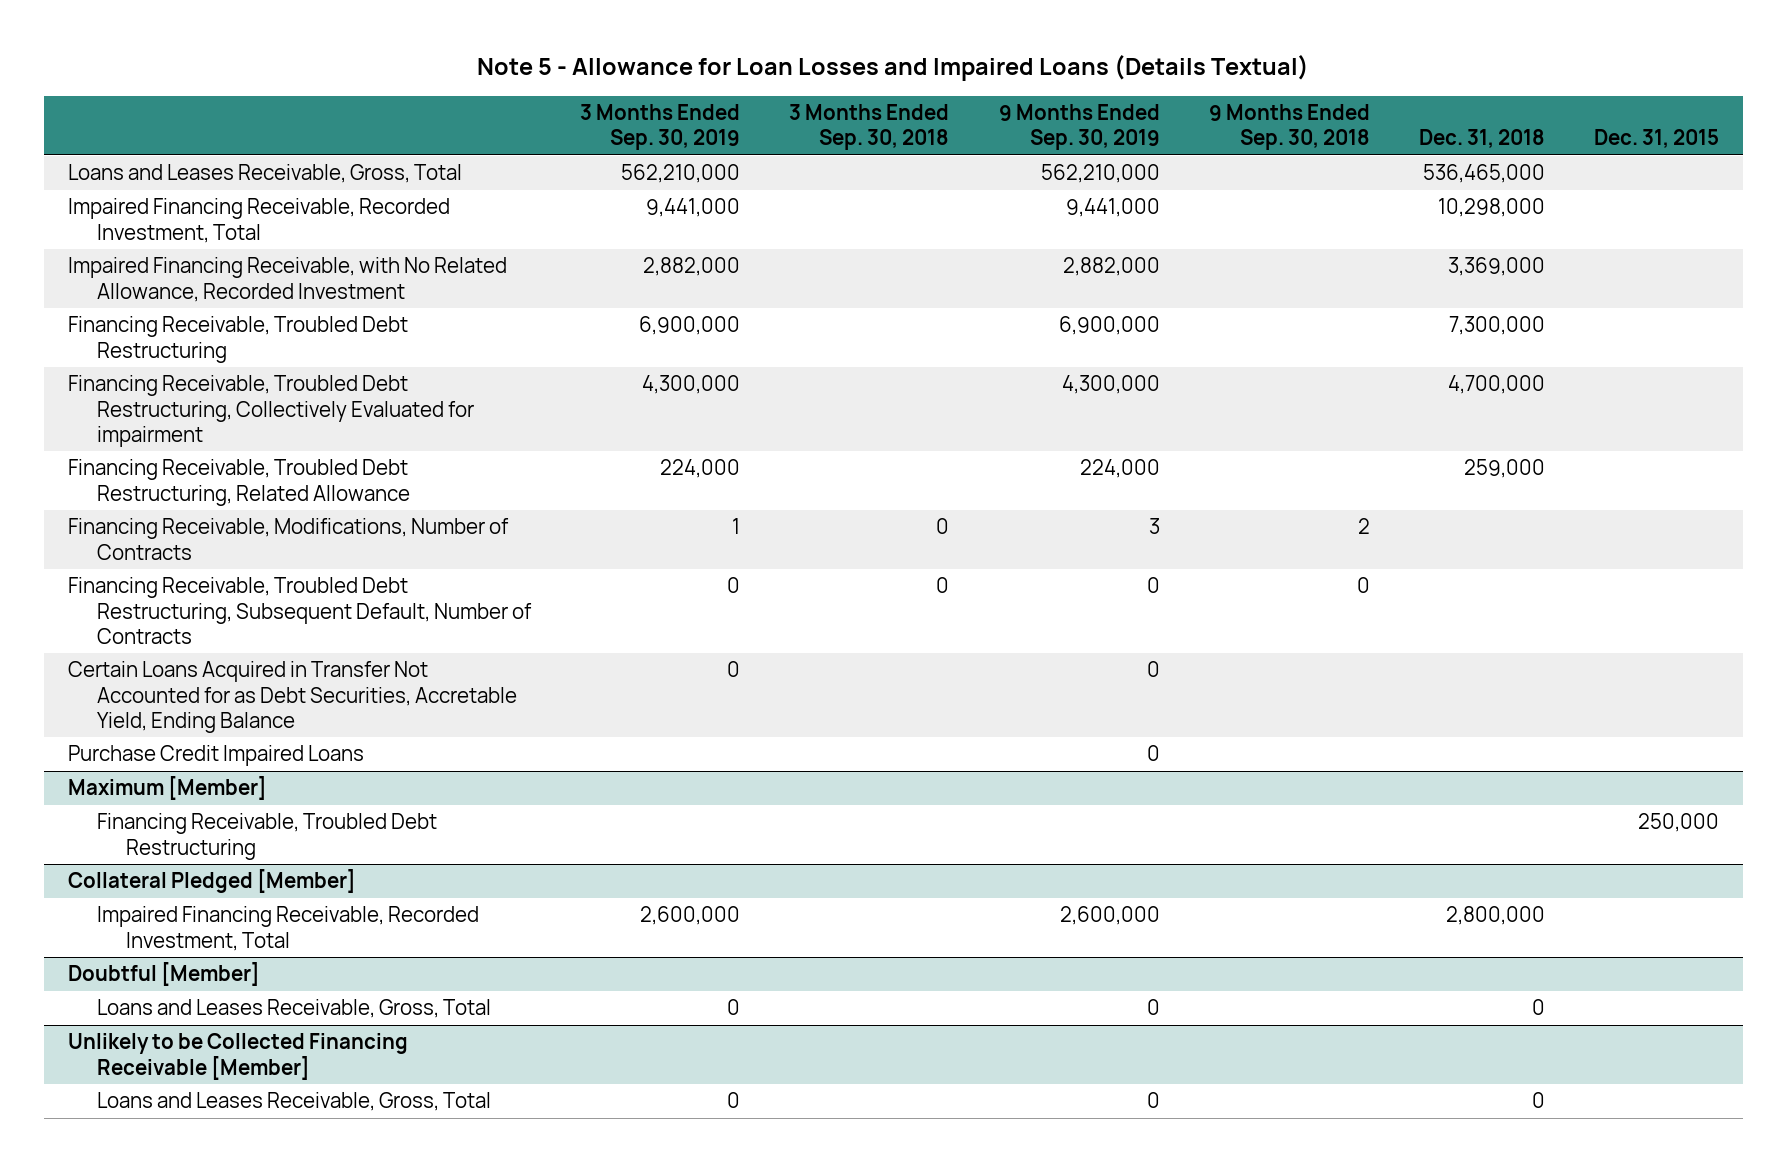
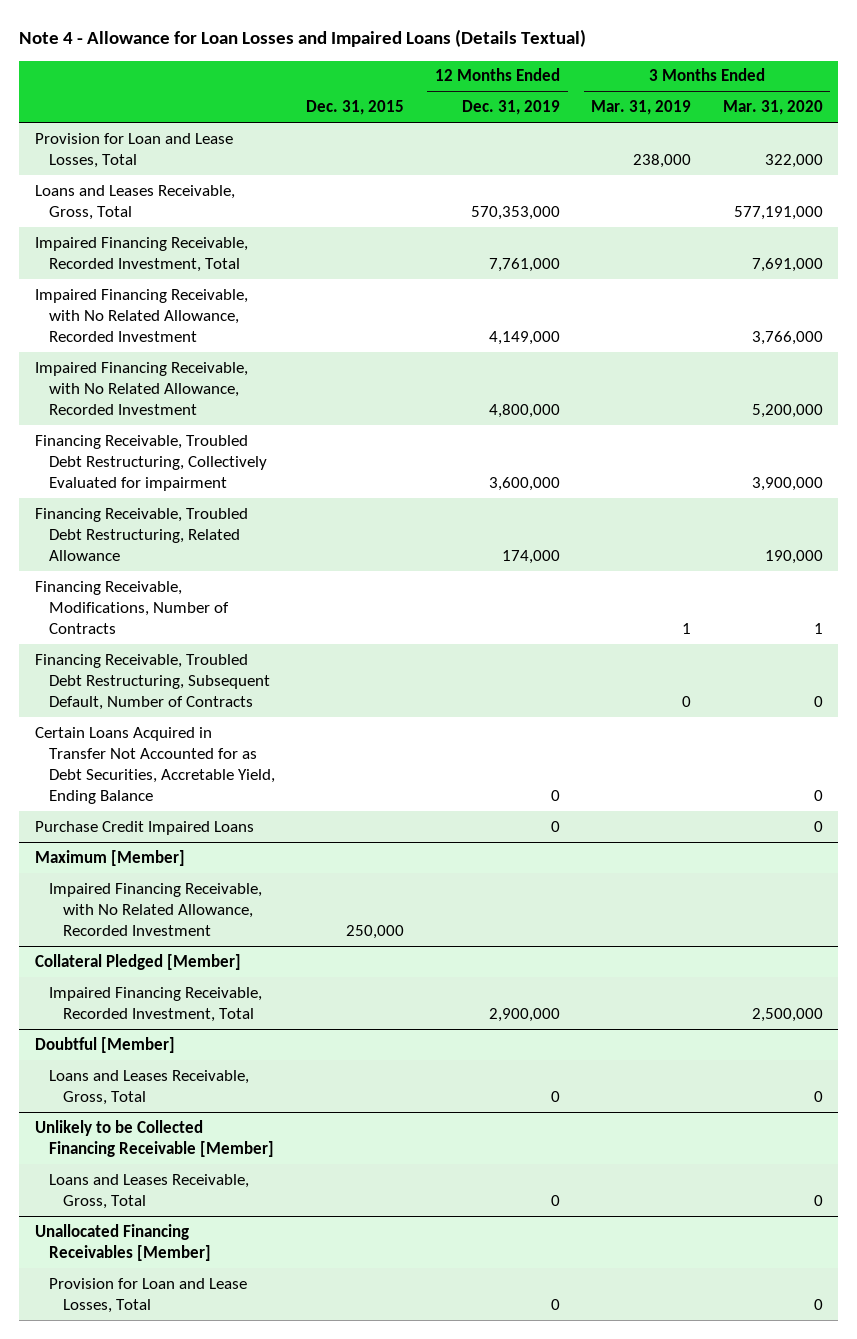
- Note 5 - Allowance for Loan Losses and Impaired Loans (Details Textual)
+ Note 4 - Allowance for Loan Losses and Impaired Loans (Details Textual)
- | 3 Months Ended Sep. 30, 2019 | 3 Months Ended Sep. 30, 2018 | 9 Months Ended Sep. 30, 2019 | 9 Months Ended Sep. 30, 2018 | Dec. 31, 2018 | Dec. 31, 2015
+ | Dec. 31, 2015 | 12 Months Ended Dec. 31, 2019 | 3 Months Ended Mar. 31, 2019 | 3 Months Ended Mar. 31, 2020
+ Provision for Loan and Lease Losses, Total | | | 238,000 | 322,000
- Financing Receivable, Troubled Debt Restructuring | 6,900,000 | | 6,900,000 | | 7,300,000 |
+ Impaired Financing Receivable, with No Related Allowance, Recorded Investment | | 4,800,000 | | 5,200,000
@ Maximum [Member]
- Financing Receivable, Troubled Debt Restructuring | | | | | | 250,000
+ Impaired Financing Receivable, with No Related Allowance, Recorded Investment | 250,000 | | |
+ Unallocated Financing Receivables [Member]
+ Provision for Loan and Lease Losses, Total | | 0 | | 0

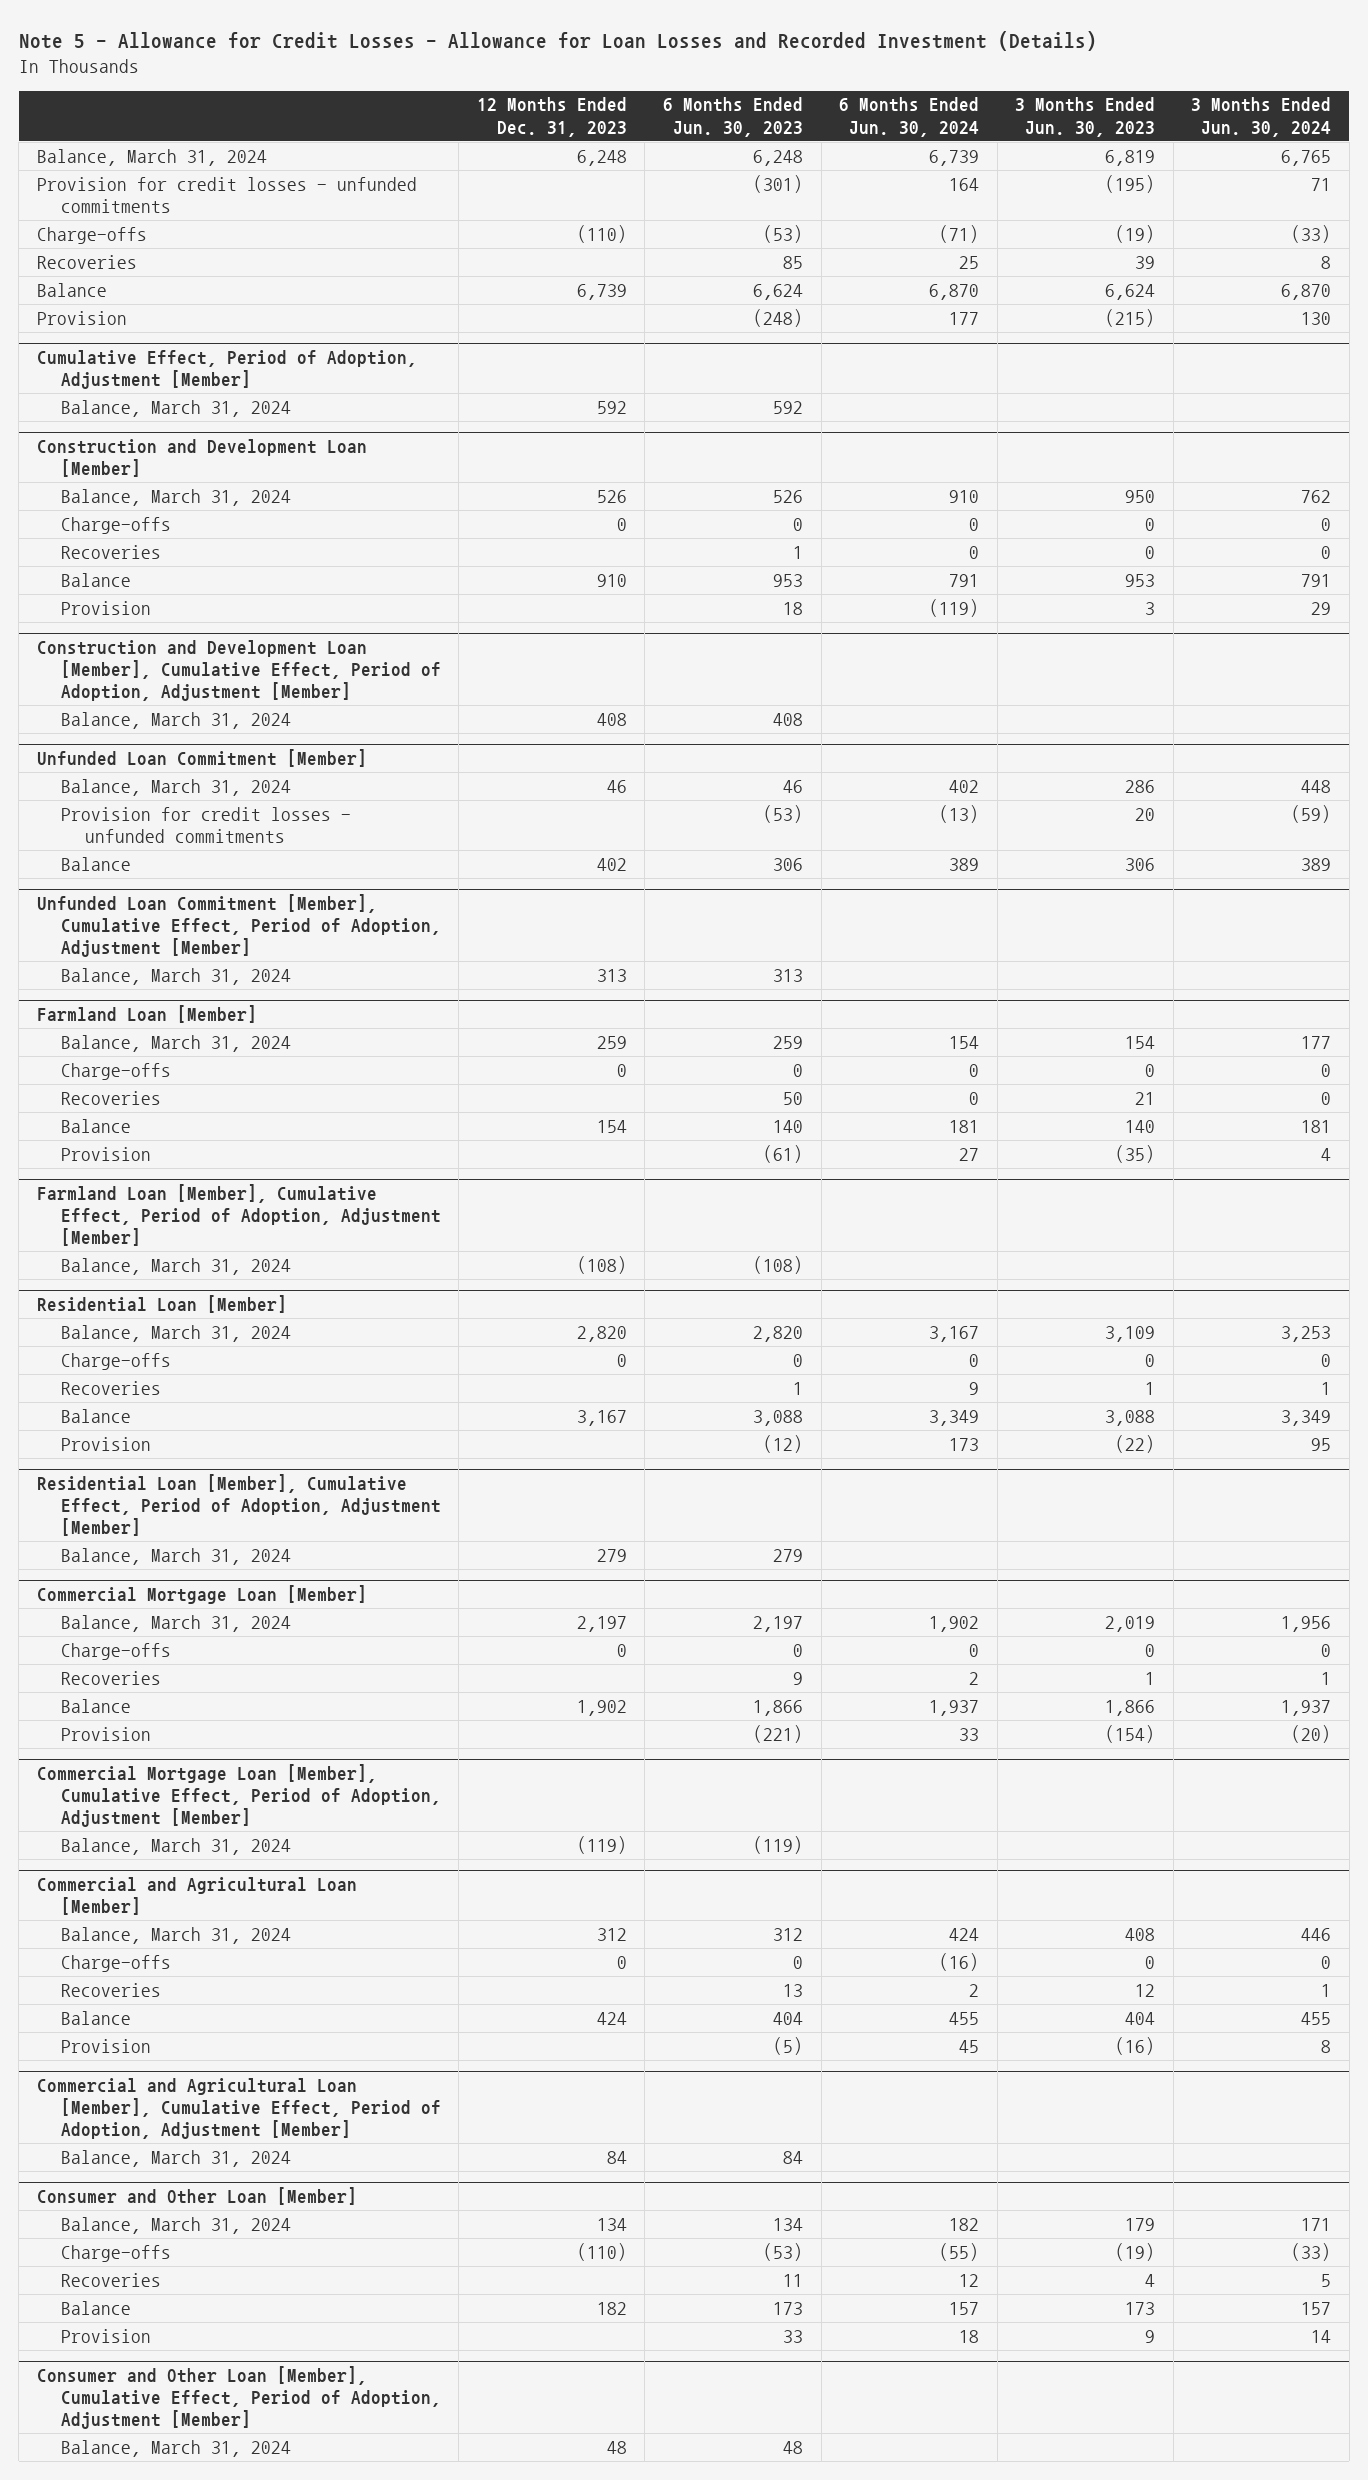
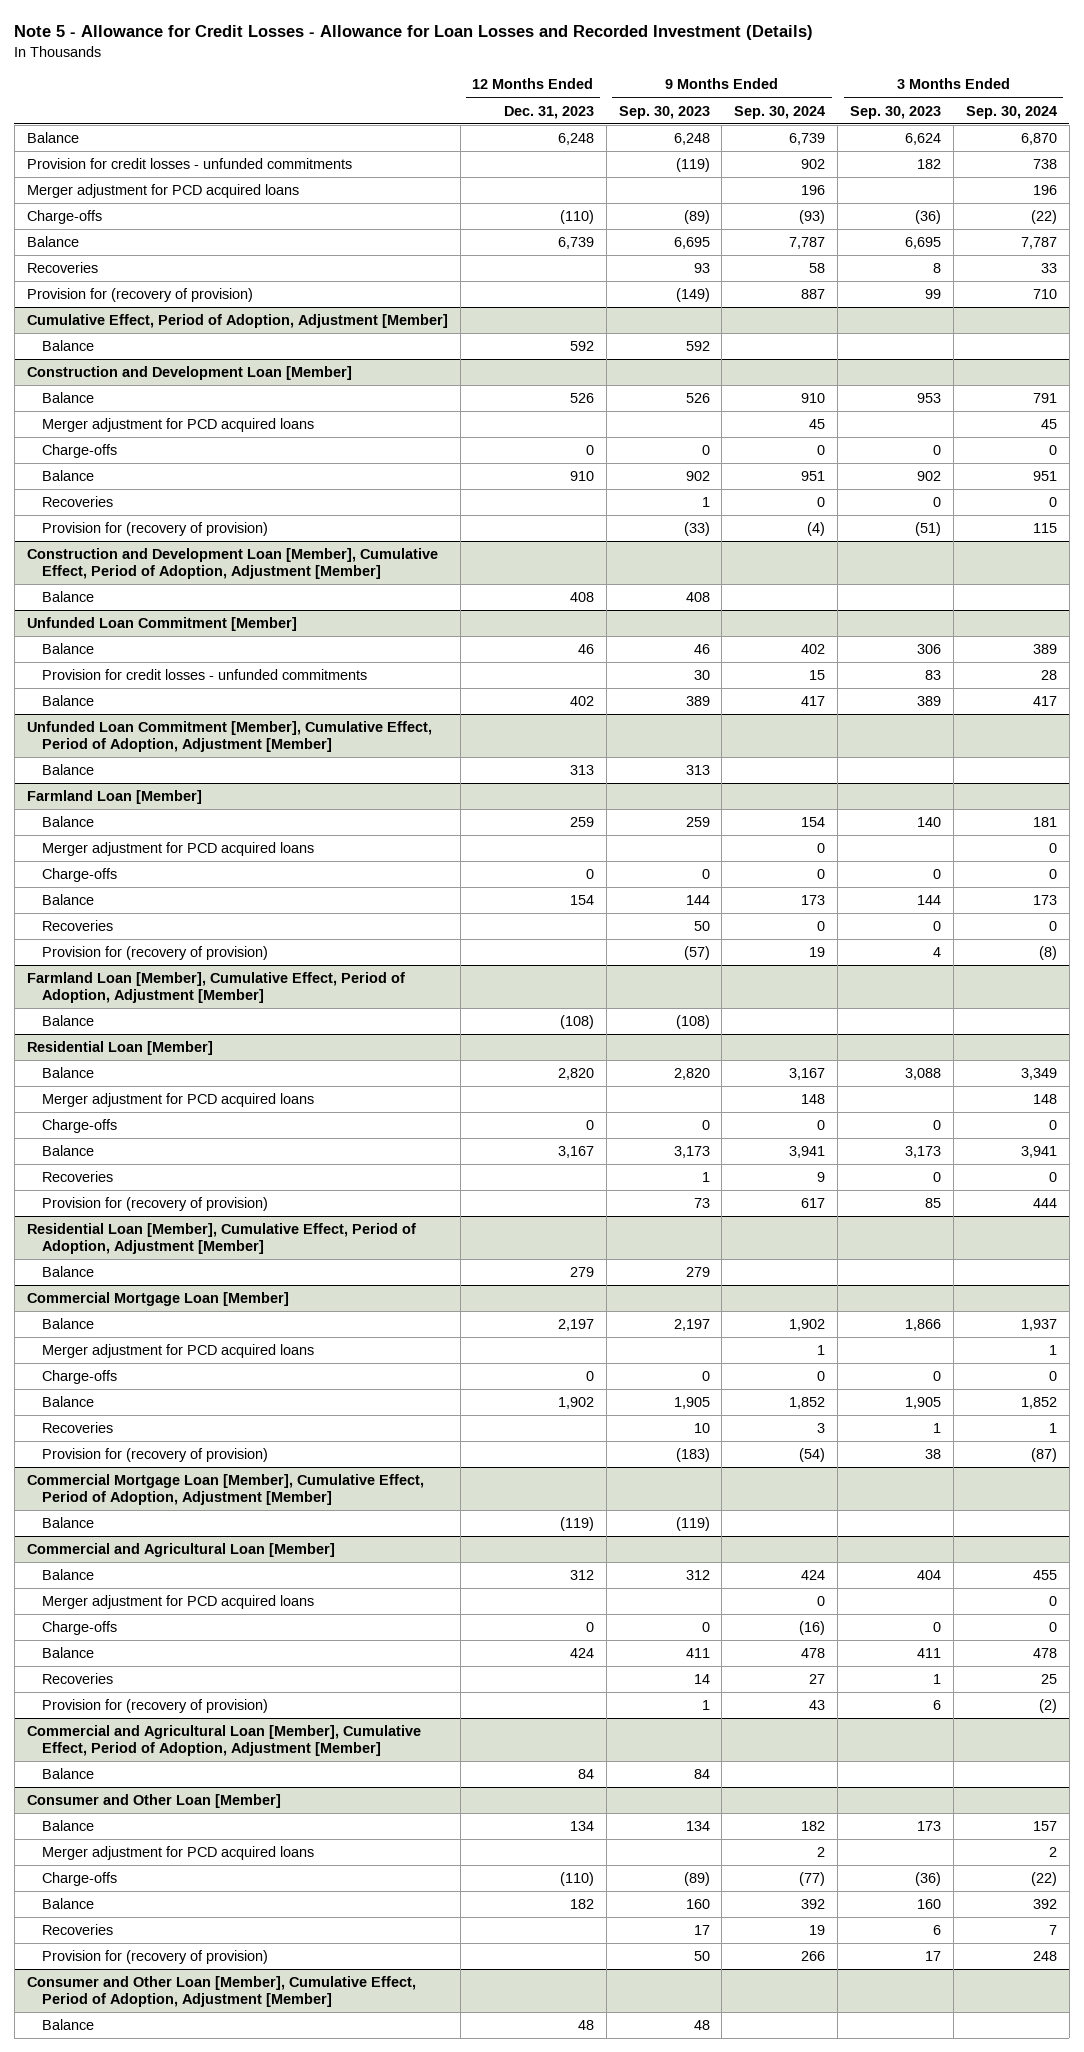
- | 12 Months Ended Dec. 31, 2023 | 6 Months Ended Jun. 30, 2023 | 6 Months Ended Jun. 30, 2024 | 3 Months Ended Jun. 30, 2023 | 3 Months Ended Jun. 30, 2024
+ | 12 Months Ended Dec. 31, 2023 | 9 Months Ended Sep. 30, 2023 | 9 Months Ended Sep. 30, 2024 | 3 Months Ended Sep. 30, 2023 | 3 Months Ended Sep. 30, 2024
- Balance, March 31, 2024 | 6,248 | 6,248 | 6,739 | 6,819 | 6,765
+ Balance | 6,248 | 6,248 | 6,739 | 6,624 | 6,870
+ Merger adjustment for PCD acquired loans | | | 196 | | 196
- Provision | | (248) | 177 | (215) | 130
moved down: Recoveries | | 93 | 58 | 8 | 33
+ Provision for (recovery of provision) | | (149) | 887 | 99 | 710
@ Cumulative Effect, Period of Adoption, Adjustment [Member]
- Balance, March 31, 2024 | 592 | 592 | | |
+ Balance | 592 | 592 | | |
@ Construction and Development Loan [Member]
- Balance, March 31, 2024 | 526 | 526 | 910 | 950 | 762
+ Balance | 526 | 526 | 910 | 953 | 791
+ Merger adjustment for PCD acquired loans | | | 45 | | 45
- Provision | | 18 | (119) | 3 | 29
moved down: Recoveries | | 1 | 0 | 0 | 0
+ Provision for (recovery of provision) | | (33) | (4) | (51) | 115
@ Construction and Development Loan [Member], Cumulative Effect, Period of Adoption, Adjustment [Member]
- Balance, March 31, 2024 | 408 | 408 | | |
+ Balance | 408 | 408 | | |
@ Unfunded Loan Commitment [Member]
- Balance, March 31, 2024 | 46 | 46 | 402 | 286 | 448
+ Balance | 46 | 46 | 402 | 306 | 389
@ Unfunded Loan Commitment [Member], Cumulative Effect, Period of Adoption, Adjustment [Member]
- Balance, March 31, 2024 | 313 | 313 | | |
+ Balance | 313 | 313 | | |
@ Farmland Loan [Member]
- Balance, March 31, 2024 | 259 | 259 | 154 | 154 | 177
+ Balance | 259 | 259 | 154 | 140 | 181
+ Merger adjustment for PCD acquired loans | | | 0 | | 0
- Provision | | (61) | 27 | (35) | 4
moved down: Recoveries | | 50 | 0 | 0 | 0
+ Provision for (recovery of provision) | | (57) | 19 | 4 | (8)
@ Farmland Loan [Member], Cumulative Effect, Period of Adoption, Adjustment [Member]
- Balance, March 31, 2024 | (108) | (108) | | |
+ Balance | (108) | (108) | | |
@ Residential Loan [Member]
- Balance, March 31, 2024 | 2,820 | 2,820 | 3,167 | 3,109 | 3,253
+ Balance | 2,820 | 2,820 | 3,167 | 3,088 | 3,349
+ Merger adjustment for PCD acquired loans | | | 148 | | 148
- Provision | | (12) | 173 | (22) | 95
moved down: Recoveries | | 1 | 9 | 0 | 0
+ Provision for (recovery of provision) | | 73 | 617 | 85 | 444
@ Residential Loan [Member], Cumulative Effect, Period of Adoption, Adjustment [Member]
- Balance, March 31, 2024 | 279 | 279 | | |
+ Balance | 279 | 279 | | |
@ Commercial Mortgage Loan [Member]
- Balance, March 31, 2024 | 2,197 | 2,197 | 1,902 | 2,019 | 1,956
+ Balance | 2,197 | 2,197 | 1,902 | 1,866 | 1,937
+ Merger adjustment for PCD acquired loans | | | 1 | | 1
- Provision | | (221) | 33 | (154) | (20)
moved down: Recoveries | | 10 | 3 | 1 | 1
+ Provision for (recovery of provision) | | (183) | (54) | 38 | (87)
@ Commercial Mortgage Loan [Member], Cumulative Effect, Period of Adoption, Adjustment [Member]
- Balance, March 31, 2024 | (119) | (119) | | |
+ Balance | (119) | (119) | | |
@ Commercial and Agricultural Loan [Member]
- Balance, March 31, 2024 | 312 | 312 | 424 | 408 | 446
+ Balance | 312 | 312 | 424 | 404 | 455
+ Merger adjustment for PCD acquired loans | | | 0 | | 0
- Provision | | (5) | 45 | (16) | 8
moved down: Recoveries | | 14 | 27 | 1 | 25
+ Provision for (recovery of provision) | | 1 | 43 | 6 | (2)
@ Commercial and Agricultural Loan [Member], Cumulative Effect, Period of Adoption, Adjustment [Member]
- Balance, March 31, 2024 | 84 | 84 | | |
+ Balance | 84 | 84 | | |
@ Consumer and Other Loan [Member]
- Balance, March 31, 2024 | 134 | 134 | 182 | 179 | 171
+ Balance | 134 | 134 | 182 | 173 | 157
+ Merger adjustment for PCD acquired loans | | | 2 | | 2
- Provision | | 33 | 18 | 9 | 14
moved down: Recoveries | | 17 | 19 | 6 | 7
+ Provision for (recovery of provision) | | 50 | 266 | 17 | 248
@ Consumer and Other Loan [Member], Cumulative Effect, Period of Adoption, Adjustment [Member]
- Balance, March 31, 2024 | 48 | 48 | | |
+ Balance | 48 | 48 | | |

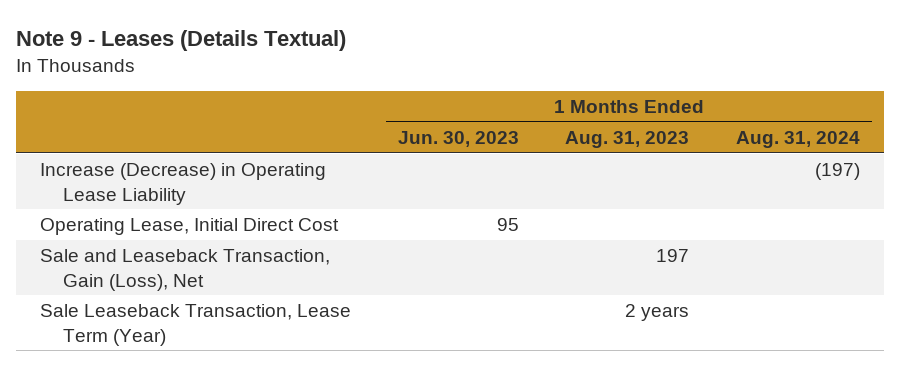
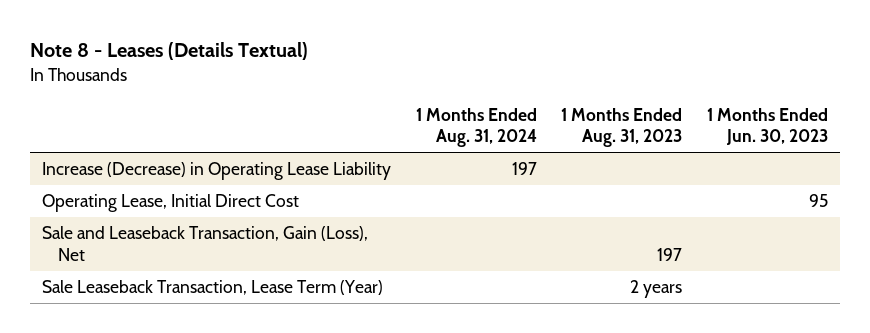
- Note 9 - Leases (Details Textual)
+ Note 8 - Leases (Details Textual)
- | 1 Months Ended Jun. 30, 2023 | 1 Months Ended Aug. 31, 2023 | 1 Months Ended Aug. 31, 2024
+ | 1 Months Ended Aug. 31, 2024 | 1 Months Ended Aug. 31, 2023 | 1 Months Ended Jun. 30, 2023
- Increase (Decrease) in Operating Lease Liability | | | (197)
+ Increase (Decrease) in Operating Lease Liability | 197 | |

